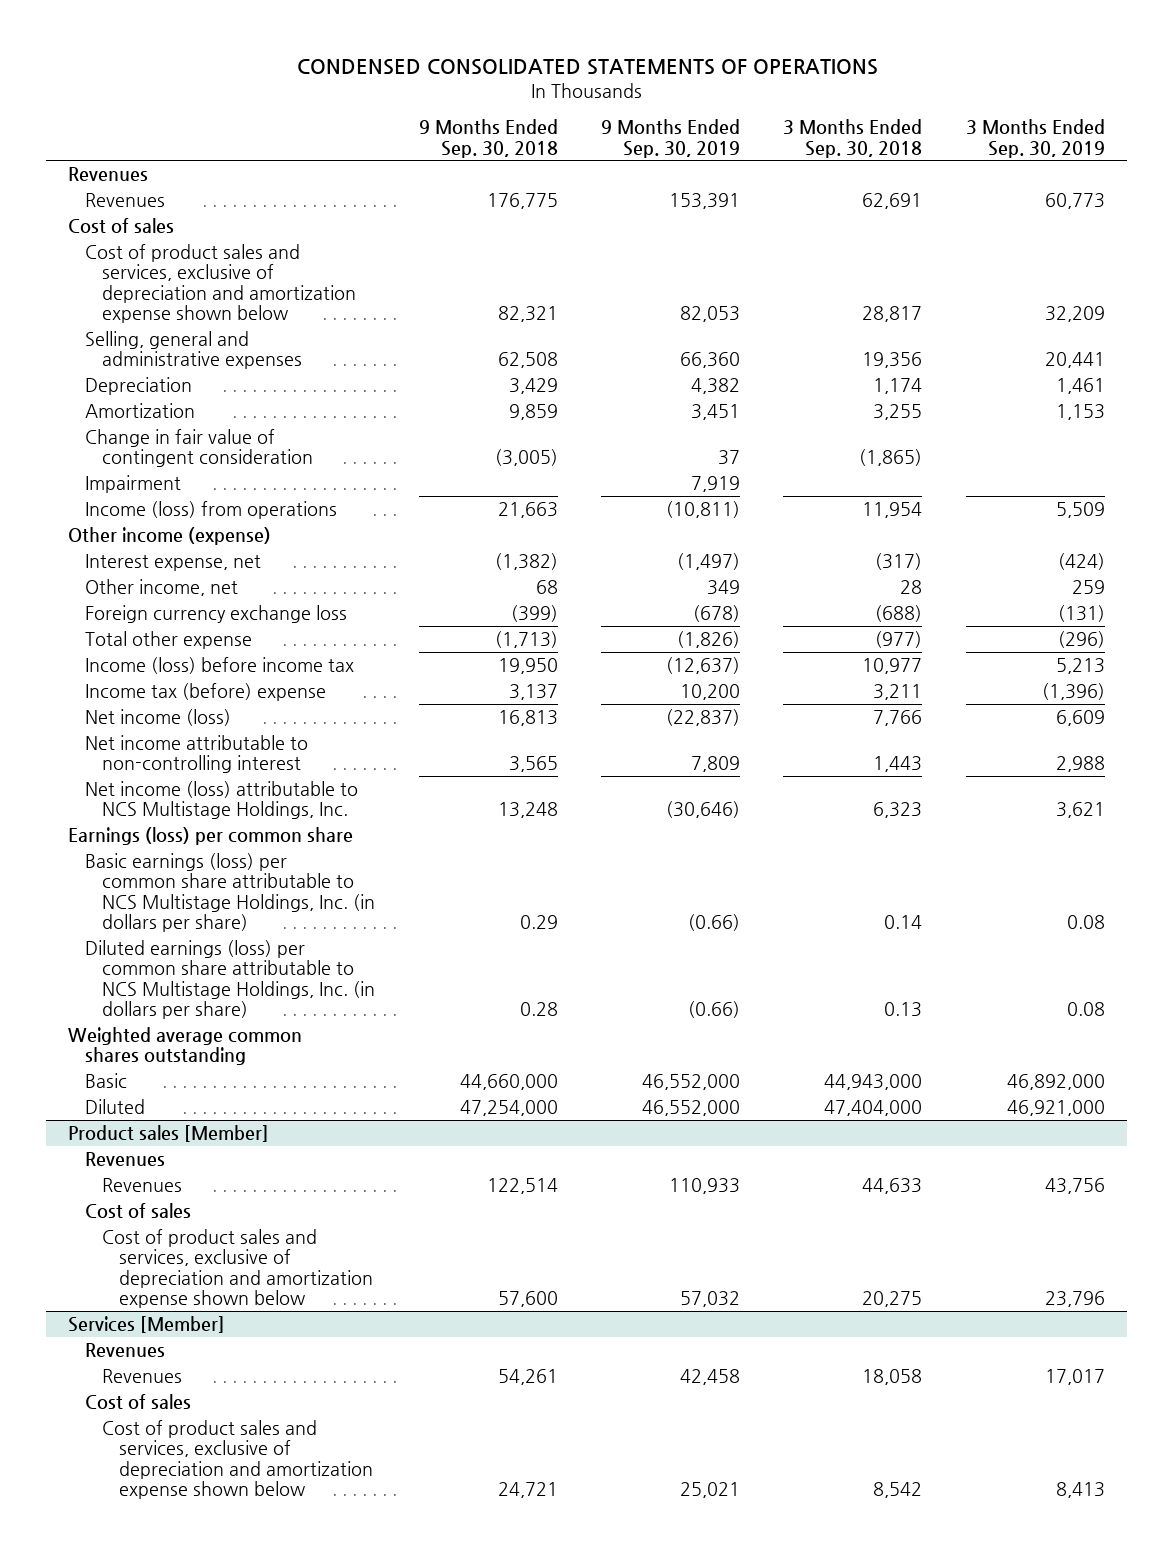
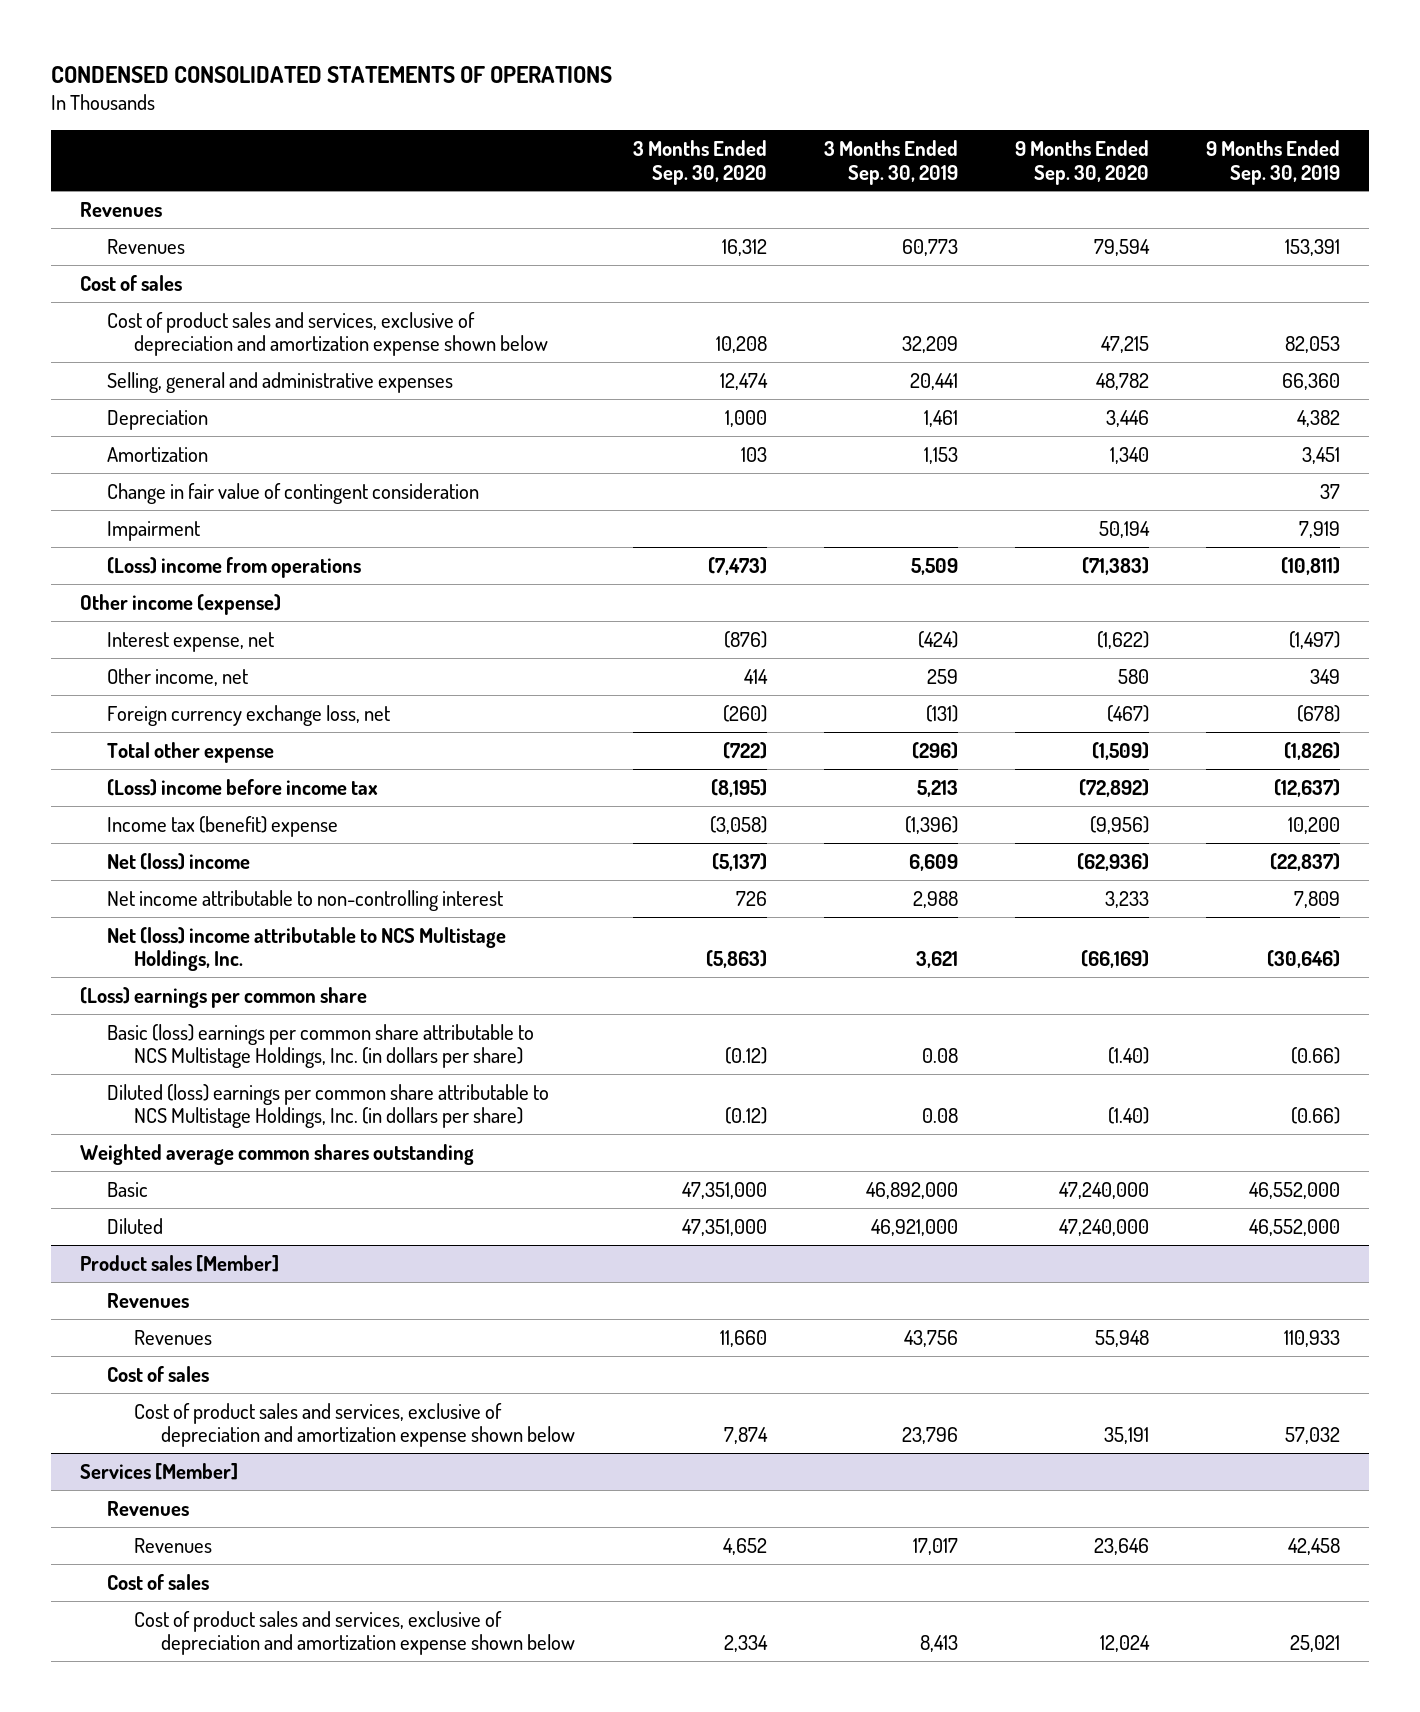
- | 9 Months Ended Sep. 30, 2018 | 9 Months Ended Sep. 30, 2019 | 3 Months Ended Sep. 30, 2018 | 3 Months Ended Sep. 30, 2019
+ | 3 Months Ended Sep. 30, 2020 | 3 Months Ended Sep. 30, 2019 | 9 Months Ended Sep. 30, 2020 | 9 Months Ended Sep. 30, 2019
- Income (loss) from operations | 21,663 | (10,811) | 11,954 | 5,509
+ (Loss) income from operations | (7,473) | 5,509 | (71,383) | (10,811)
- Foreign currency exchange loss | (399) | (678) | (688) | (131)
+ Foreign currency exchange loss, net | (260) | (131) | (467) | (678)
- Income (loss) before income tax | 19,950 | (12,637) | 10,977 | 5,213
- Income tax (before) expense | 3,137 | 10,200 | 3,211 | (1,396)
- Net income (loss) | 16,813 | (22,837) | 7,766 | 6,609
+ (Loss) income before income tax | (8,195) | 5,213 | (72,892) | (12,637)
+ Income tax (benefit) expense | (3,058) | (1,396) | (9,956) | 10,200
+ Net (loss) income | (5,137) | 6,609 | (62,936) | (22,837)
- Net income (loss) attributable to NCS Multistage Holdings, Inc. | 13,248 | (30,646) | 6,323 | 3,621
- Earnings (loss) per common share
- Basic earnings (loss) per common share attributable to NCS Multistage Holdings, Inc. (in dollars per share) | 0.29 | (0.66) | 0.14 | 0.08
- Diluted earnings (loss) per common share attributable to NCS Multistage Holdings, Inc. (in dollars per share) | 0.28 | (0.66) | 0.13 | 0.08
+ Net (loss) income attributable to NCS Multistage Holdings, Inc. | (5,863) | 3,621 | (66,169) | (30,646)
+ (Loss) earnings per common share
+ Basic (loss) earnings per common share attributable to NCS Multistage Holdings, Inc. (in dollars per share) | (0.12) | 0.08 | (1.40) | (0.66)
+ Diluted (loss) earnings per common share attributable to NCS Multistage Holdings, Inc. (in dollars per share) | (0.12) | 0.08 | (1.40) | (0.66)

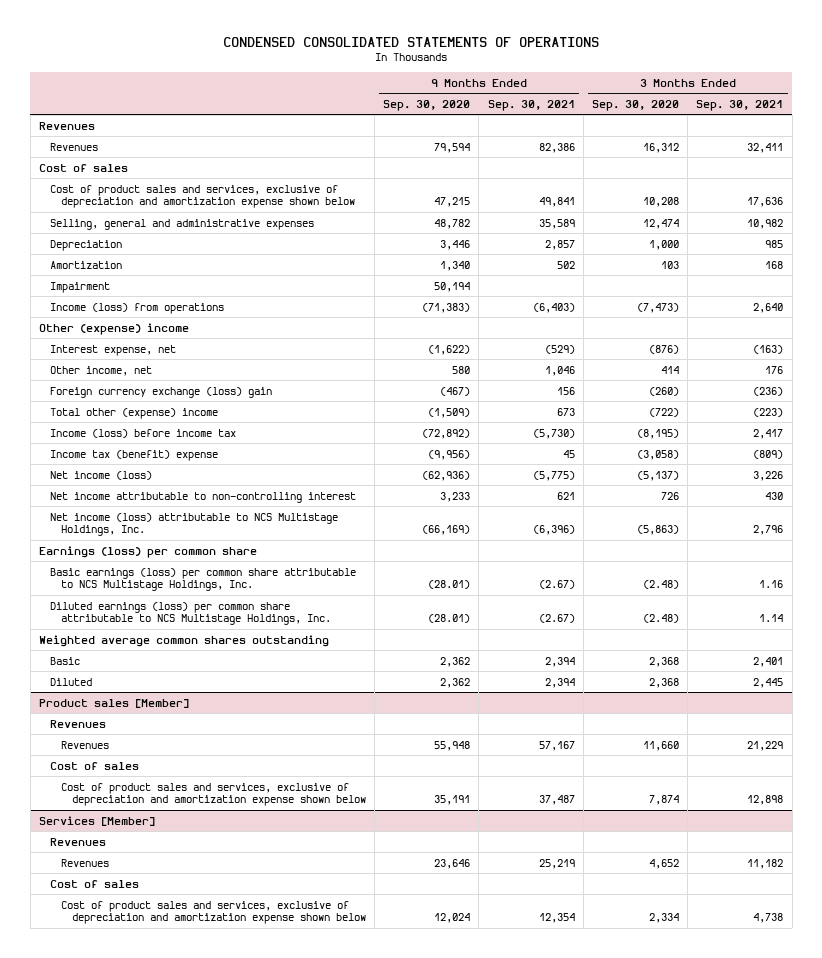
- | 3 Months Ended Sep. 30, 2020 | 3 Months Ended Sep. 30, 2019 | 9 Months Ended Sep. 30, 2020 | 9 Months Ended Sep. 30, 2019
+ | 9 Months Ended Sep. 30, 2020 | 9 Months Ended Sep. 30, 2021 | 3 Months Ended Sep. 30, 2020 | 3 Months Ended Sep. 30, 2021
- Change in fair value of contingent consideration | | | | 37
- (Loss) income from operations | (7,473) | 5,509 | (71,383) | (10,811)
- Other income (expense)
+ Income (loss) from operations | (71,383) | (6,403) | (7,473) | 2,640
+ Other (expense) income
- Foreign currency exchange loss, net | (260) | (131) | (467) | (678)
- Total other expense | (722) | (296) | (1,509) | (1,826)
- (Loss) income before income tax | (8,195) | 5,213 | (72,892) | (12,637)
+ Foreign currency exchange (loss) gain | (467) | 156 | (260) | (236)
+ Total other (expense) income | (1,509) | 673 | (722) | (223)
+ Income (loss) before income tax | (72,892) | (5,730) | (8,195) | 2,417
- Net (loss) income | (5,137) | 6,609 | (62,936) | (22,837)
+ Net income (loss) | (62,936) | (5,775) | (5,137) | 3,226
- Net (loss) income attributable to NCS Multistage Holdings, Inc. | (5,863) | 3,621 | (66,169) | (30,646)
- (Loss) earnings per common share
- Basic (loss) earnings per common share attributable to NCS Multistage Holdings, Inc. (in dollars per share) | (0.12) | 0.08 | (1.40) | (0.66)
- Diluted (loss) earnings per common share attributable to NCS Multistage Holdings, Inc. (in dollars per share) | (0.12) | 0.08 | (1.40) | (0.66)
+ Net income (loss) attributable to NCS Multistage Holdings, Inc. | (66,169) | (6,396) | (5,863) | 2,796
+ Earnings (loss) per common share
+ Basic earnings (loss) per common share attributable to NCS Multistage Holdings, Inc. | (28.01) | (2.67) | (2.48) | 1.16
+ Diluted earnings (loss) per common share attributable to NCS Multistage Holdings, Inc. | (28.01) | (2.67) | (2.48) | 1.14
- Basic | 47,351,000 | 46,892,000 | 47,240,000 | 46,552,000
- Diluted | 47,351,000 | 46,921,000 | 47,240,000 | 46,552,000
+ Basic | 2,362 | 2,394 | 2,368 | 2,401
+ Diluted | 2,362 | 2,394 | 2,368 | 2,445

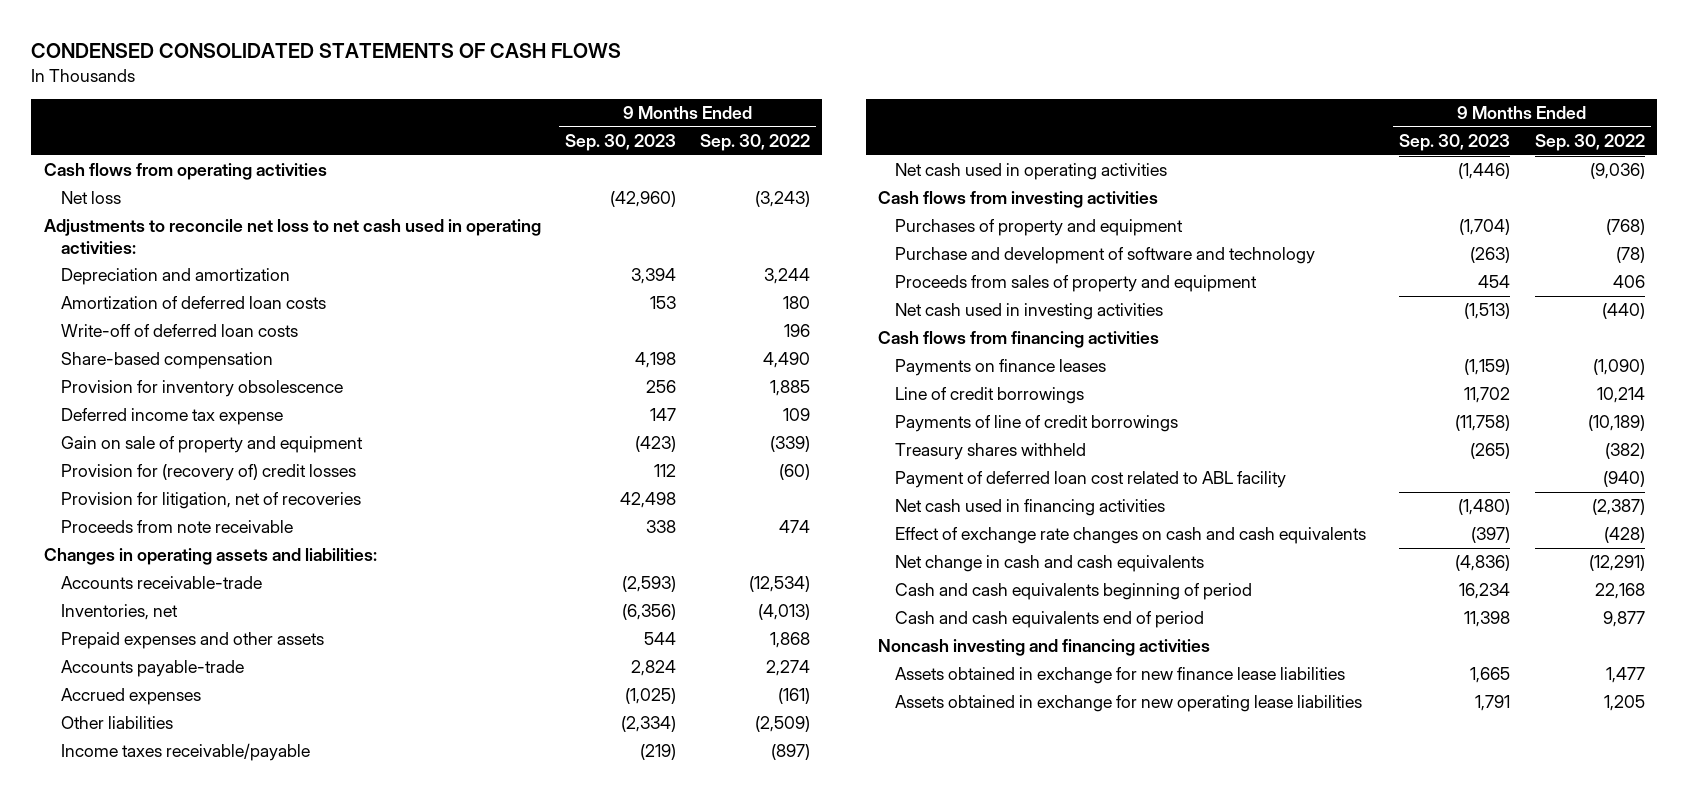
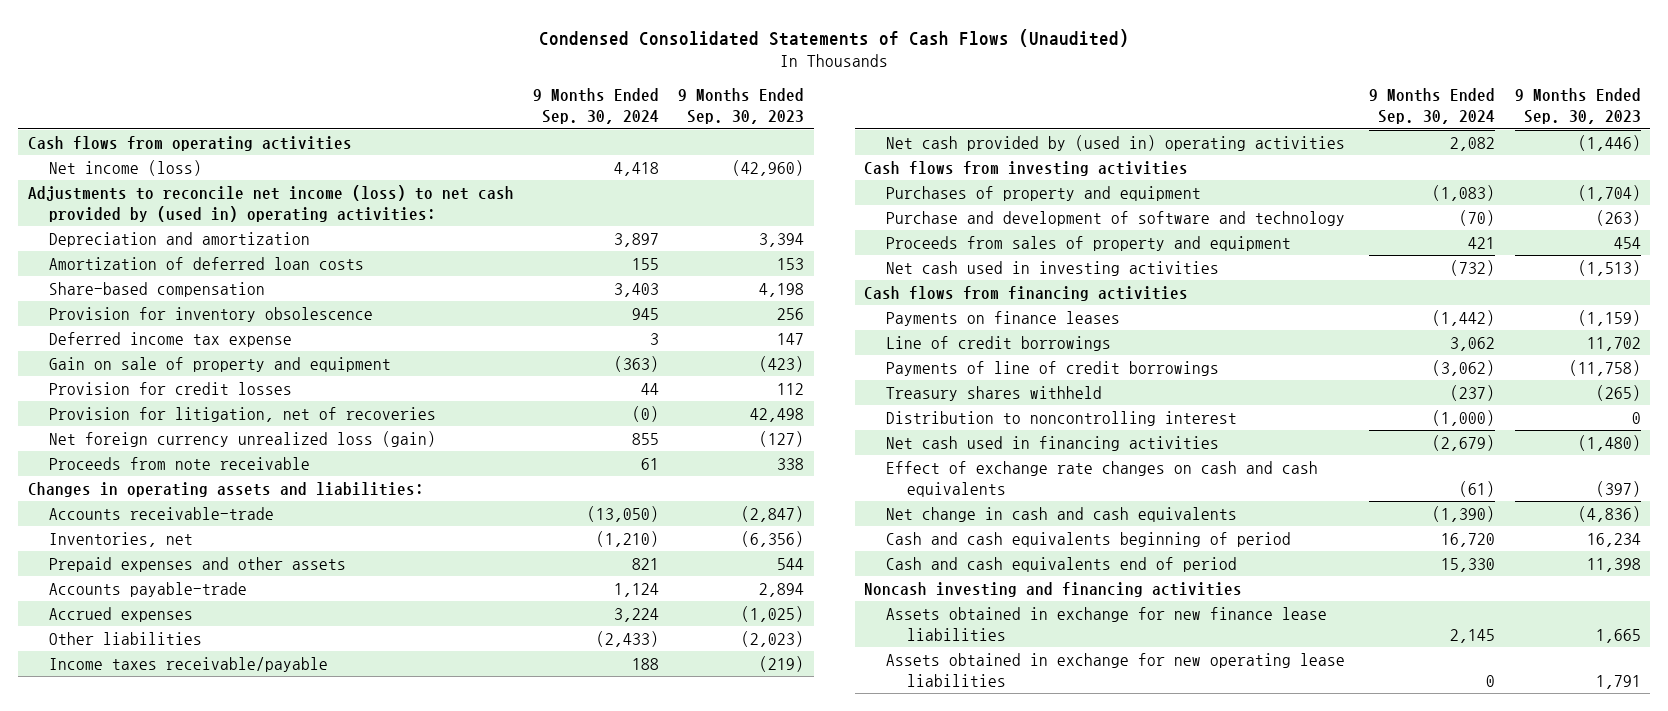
- CONDENSED CONSOLIDATED STATEMENTS OF CASH FLOWS
+ Condensed Consolidated Statements of Cash Flows (Unaudited)
- | 9 Months Ended Sep. 30, 2023 | 9 Months Ended Sep. 30, 2022
+ | 9 Months Ended Sep. 30, 2024 | 9 Months Ended Sep. 30, 2023
- Net loss | (42,960) | (3,243)
- Adjustments to reconcile net loss to net cash used in operating activities:
+ Net income (loss) | 4,418 | (42,960)
+ Adjustments to reconcile net income (loss) to net cash provided by (used in) operating activities:
- Write-off of deferred loan costs | | 196
- Provision for (recovery of) credit losses | 112 | (60)
+ Provision for credit losses | 44 | 112
+ Net foreign currency unrealized loss (gain) | 855 | (127)
- Accounts receivable-trade | (2,593) | (12,534)
+ Accounts receivable-trade | (13,050) | (2,847)
- Accounts payable-trade | 2,824 | 2,274
+ Accounts payable-trade | 1,124 | 2,894
- Other liabilities | (2,334) | (2,509)
+ Other liabilities | (2,433) | (2,023)
- Net cash used in operating activities | (1,446) | (9,036)
+ Net cash provided by (used in) operating activities | 2,082 | (1,446)
- Payment of deferred loan cost related to ABL facility | | (940)
+ Distribution to noncontrolling interest | (1,000) | 0

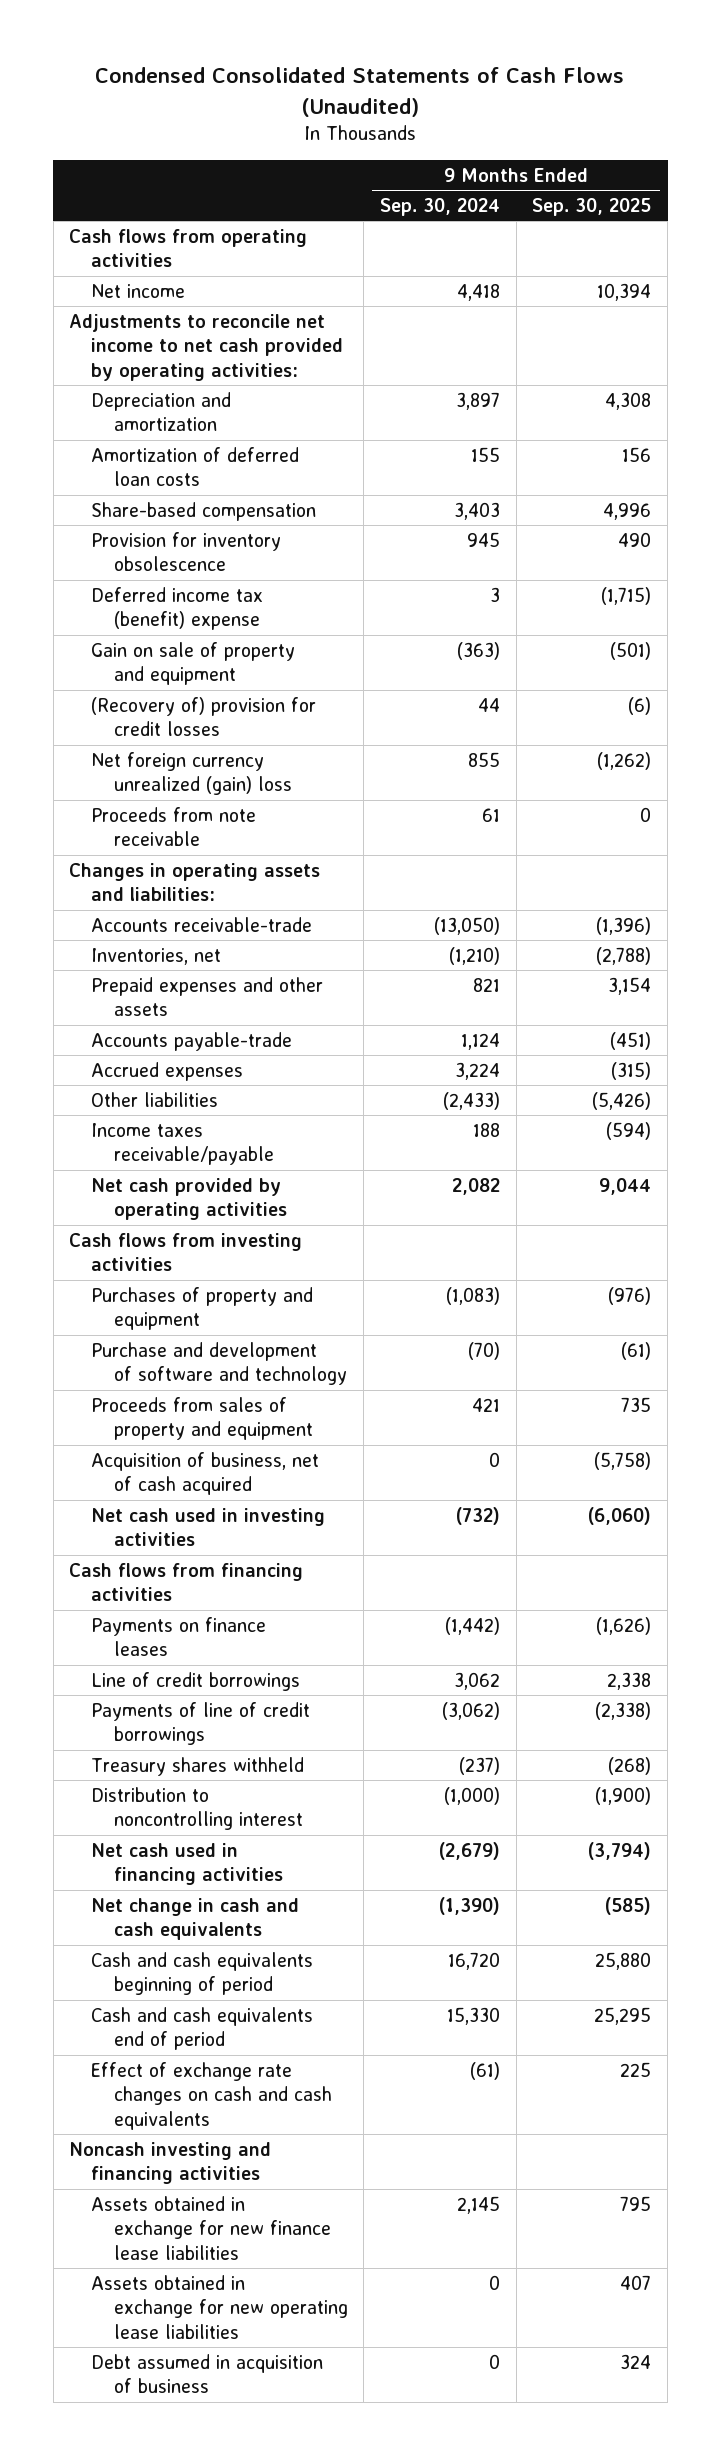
- | 9 Months Ended Sep. 30, 2024 | 9 Months Ended Sep. 30, 2023
+ | 9 Months Ended Sep. 30, 2024 | 9 Months Ended Sep. 30, 2025
- Net income (loss) | 4,418 | (42,960)
- Adjustments to reconcile net income (loss) to net cash provided by (used in) operating activities:
+ Net income | 4,418 | 10,394
+ Adjustments to reconcile net income to net cash provided by operating activities:
- Deferred income tax expense | 3 | 147
+ Deferred income tax (benefit) expense | 3 | (1,715)
- Provision for credit losses | 44 | 112
- Provision for litigation, net of recoveries | (0) | 42,498
- Net foreign currency unrealized loss (gain) | 855 | (127)
+ (Recovery of) provision for credit losses | 44 | (6)
+ Net foreign currency unrealized (gain) loss | 855 | (1,262)
- Net cash provided by (used in) operating activities | 2,082 | (1,446)
+ Net cash provided by operating activities | 2,082 | 9,044
+ Acquisition of business, net of cash acquired | 0 | (5,758)
moved down: Effect of exchange rate changes on cash and cash equivalents | (61) | 225
+ Debt assumed in acquisition of business | 0 | 324

